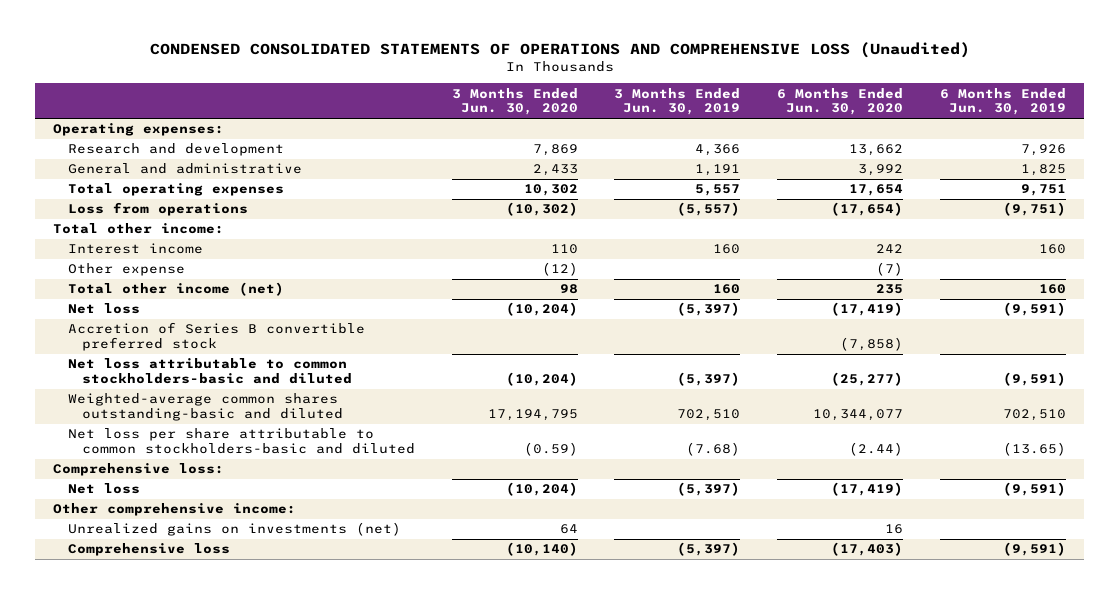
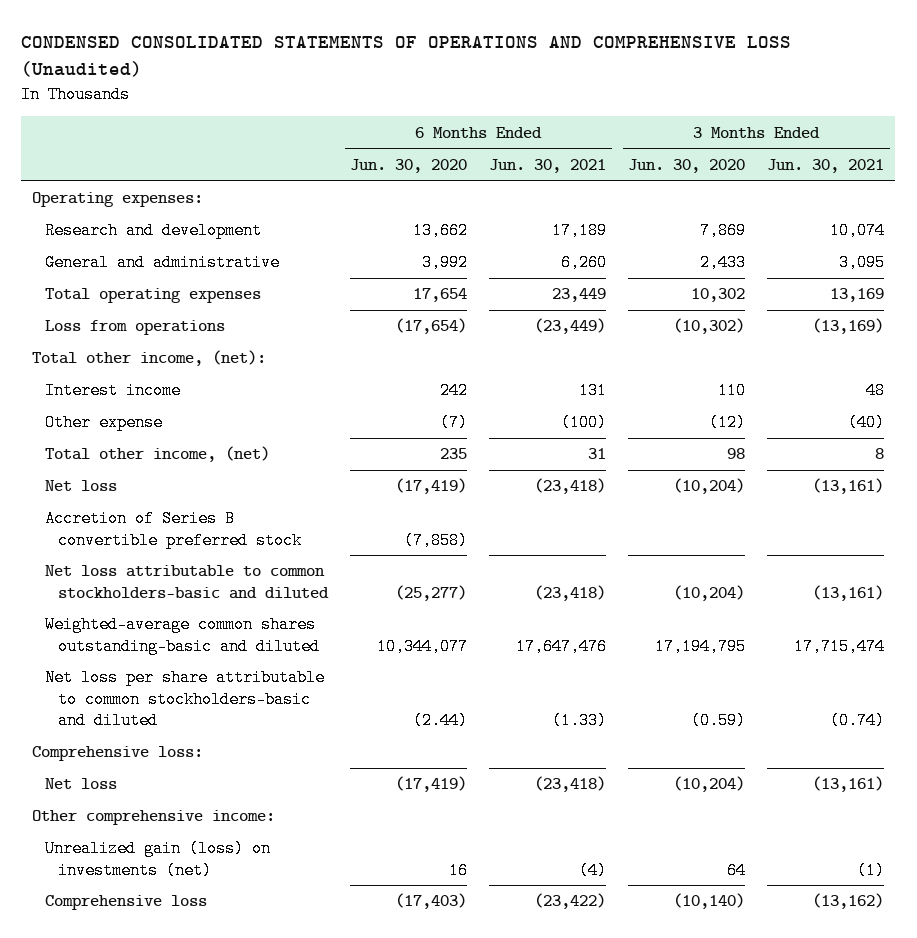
- | 3 Months Ended Jun. 30, 2020 | 3 Months Ended Jun. 30, 2019 | 6 Months Ended Jun. 30, 2020 | 6 Months Ended Jun. 30, 2019
+ | 6 Months Ended Jun. 30, 2020 | 6 Months Ended Jun. 30, 2021 | 3 Months Ended Jun. 30, 2020 | 3 Months Ended Jun. 30, 2021
- Total other income:
+ Total other income, (net):
- Total other income (net) | 98 | 160 | 235 | 160
+ Total other income, (net) | 235 | 31 | 98 | 8
- Unrealized gains on investments (net) | 64 | | 16 |
+ Unrealized gain (loss) on investments (net) | 16 | (4) | 64 | (1)

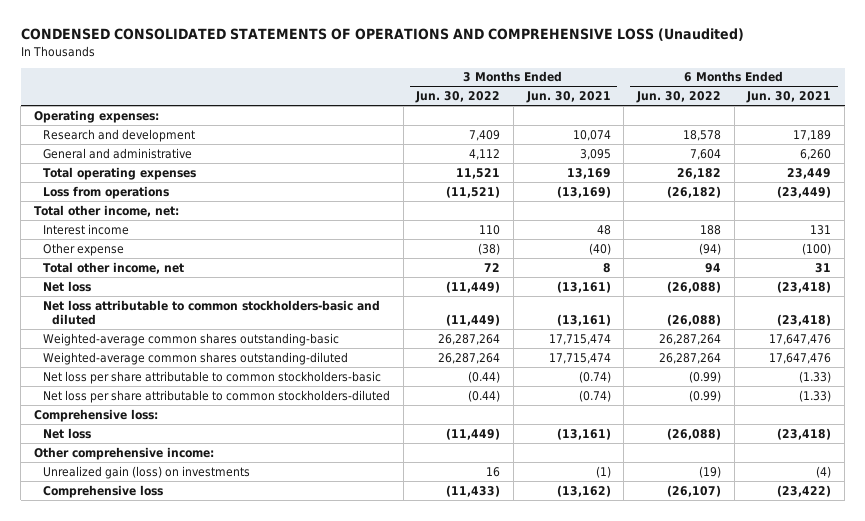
- | 6 Months Ended Jun. 30, 2020 | 6 Months Ended Jun. 30, 2021 | 3 Months Ended Jun. 30, 2020 | 3 Months Ended Jun. 30, 2021
+ | 3 Months Ended Jun. 30, 2022 | 3 Months Ended Jun. 30, 2021 | 6 Months Ended Jun. 30, 2022 | 6 Months Ended Jun. 30, 2021
- Total other income, (net):
+ Total other income, net:
- Total other income, (net) | 235 | 31 | 98 | 8
+ Total other income, net | 72 | 8 | 94 | 31
- Accretion of Series B convertible preferred stock | (7,858) | | |
- Weighted-average common shares outstanding-basic and diluted | 10,344,077 | 17,647,476 | 17,194,795 | 17,715,474
- Net loss per share attributable to common stockholders-basic and diluted | (2.44) | (1.33) | (0.59) | (0.74)
+ Weighted-average common shares outstanding-basic | 26,287,264 | 17,715,474 | 26,287,264 | 17,647,476
+ Weighted-average common shares outstanding-diluted | 26,287,264 | 17,715,474 | 26,287,264 | 17,647,476
+ Net loss per share attributable to common stockholders-basic | (0.44) | (0.74) | (0.99) | (1.33)
+ Net loss per share attributable to common stockholders-diluted | (0.44) | (0.74) | (0.99) | (1.33)
- Unrealized gain (loss) on investments (net) | 16 | (4) | 64 | (1)
+ Unrealized gain (loss) on investments | 16 | (1) | (19) | (4)

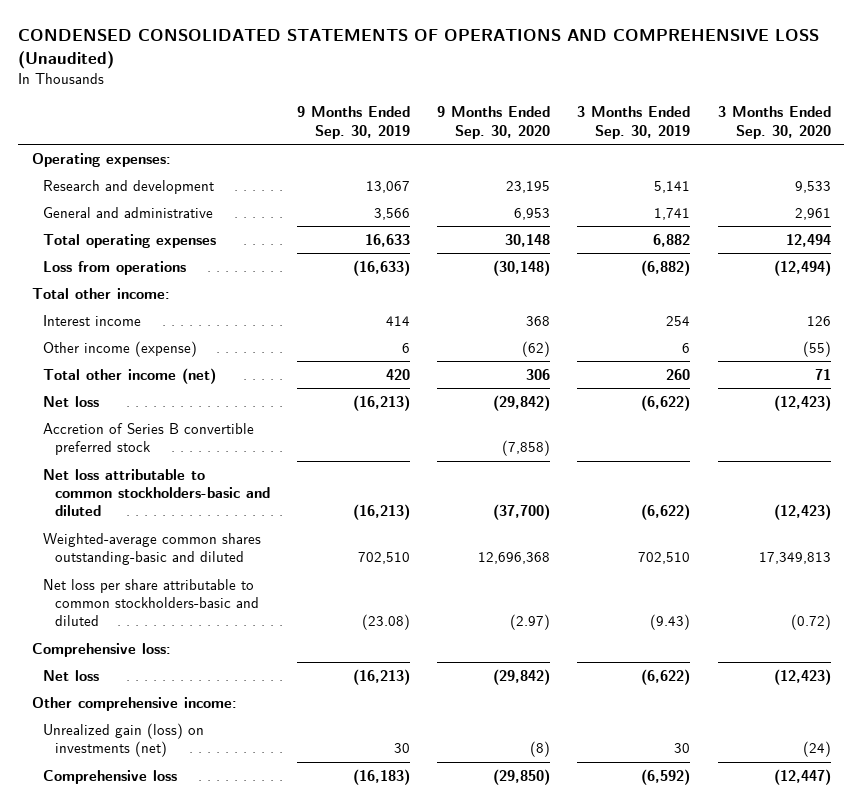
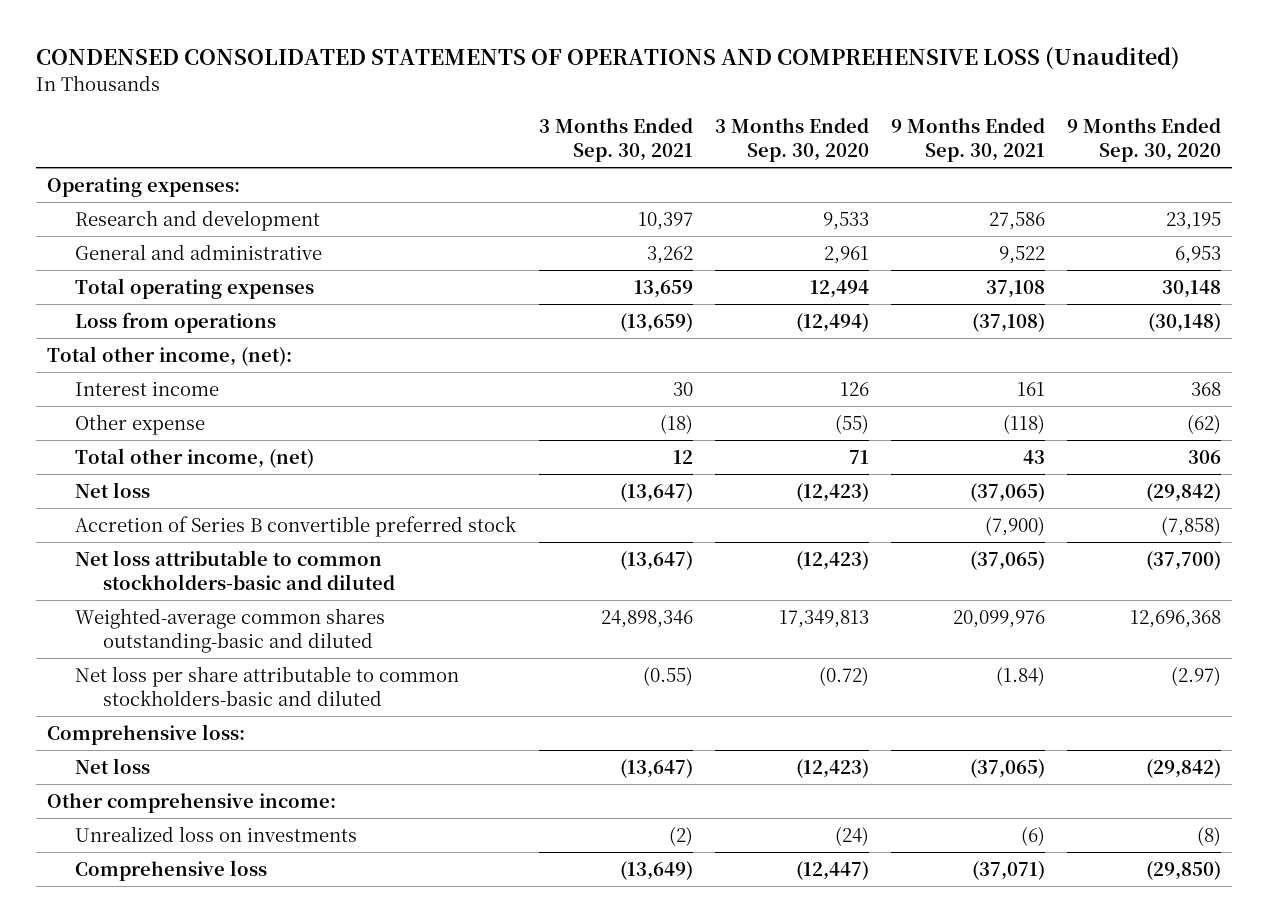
- | 9 Months Ended Sep. 30, 2019 | 9 Months Ended Sep. 30, 2020 | 3 Months Ended Sep. 30, 2019 | 3 Months Ended Sep. 30, 2020
+ | 3 Months Ended Sep. 30, 2021 | 3 Months Ended Sep. 30, 2020 | 9 Months Ended Sep. 30, 2021 | 9 Months Ended Sep. 30, 2020
- Total other income:
+ Total other income, (net):
- Other income (expense) | 6 | (62) | 6 | (55)
- Total other income (net) | 420 | 306 | 260 | 71
+ Other expense | (18) | (55) | (118) | (62)
+ Total other income, (net) | 12 | 71 | 43 | 306
- Unrealized gain (loss) on investments (net) | 30 | (8) | 30 | (24)
+ Unrealized loss on investments | (2) | (24) | (6) | (8)

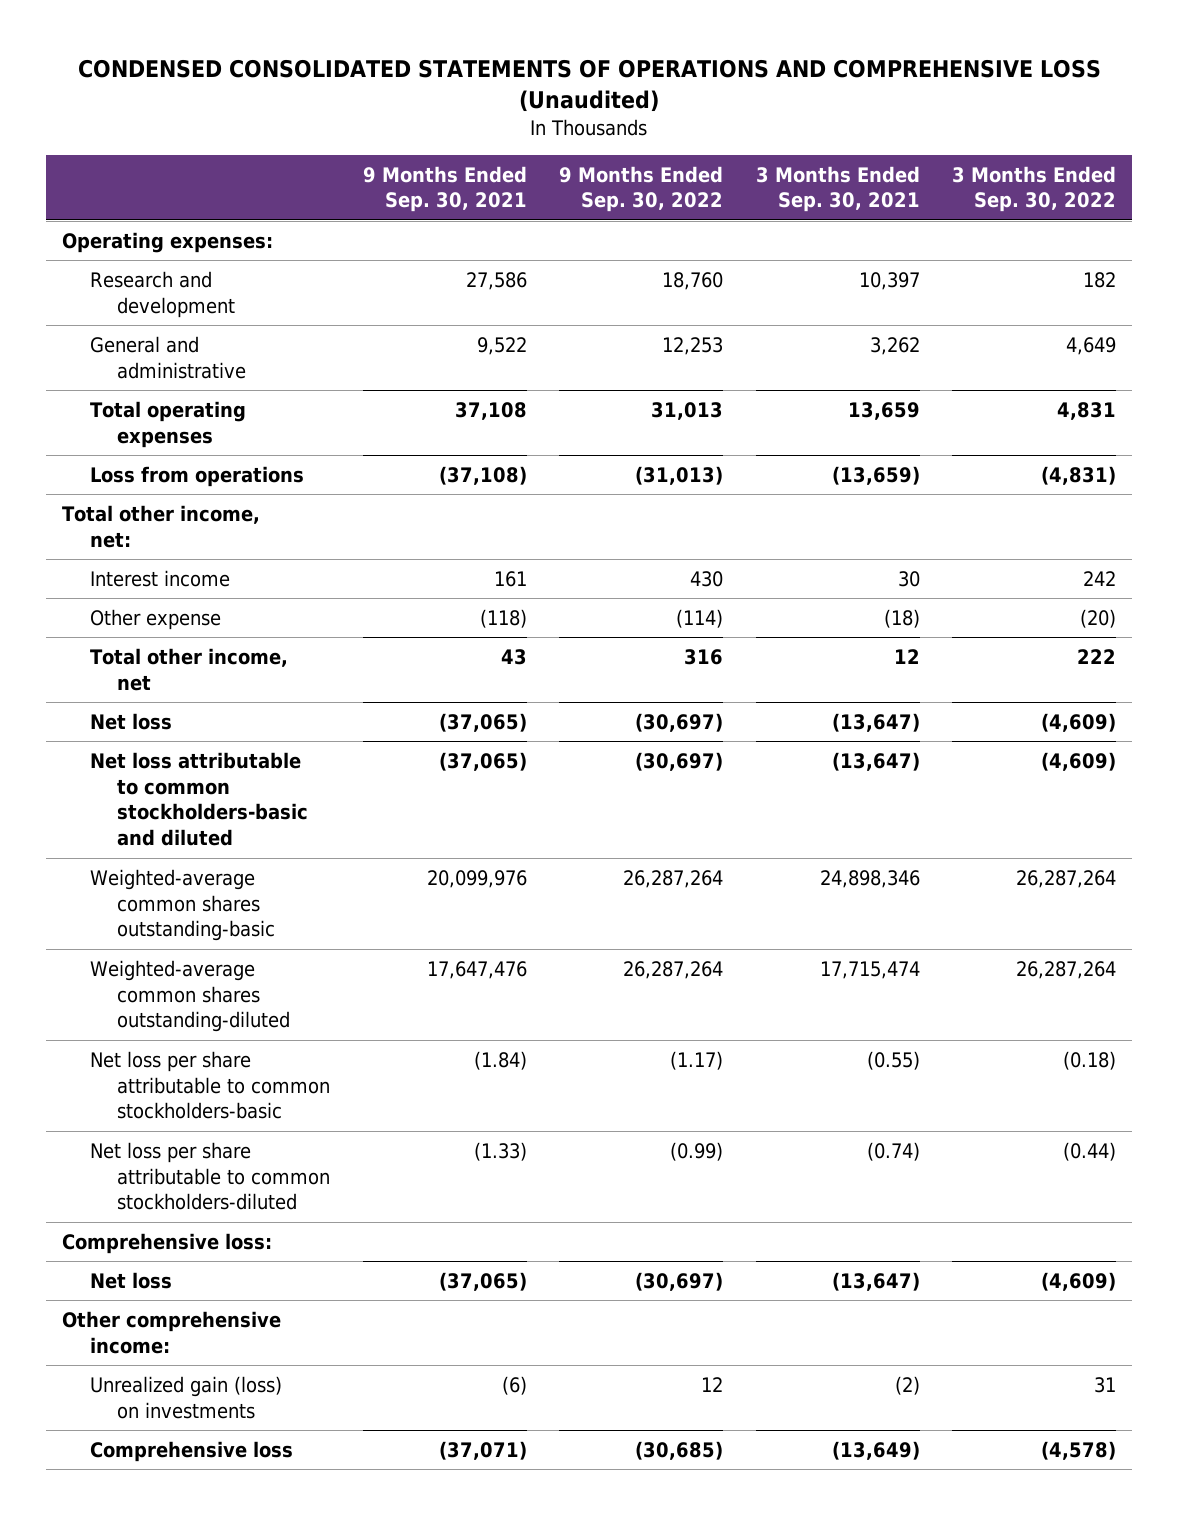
- | 3 Months Ended Sep. 30, 2021 | 3 Months Ended Sep. 30, 2020 | 9 Months Ended Sep. 30, 2021 | 9 Months Ended Sep. 30, 2020
+ | 9 Months Ended Sep. 30, 2021 | 9 Months Ended Sep. 30, 2022 | 3 Months Ended Sep. 30, 2021 | 3 Months Ended Sep. 30, 2022
- Total other income, (net):
+ Total other income, net:
- Total other income, (net) | 12 | 71 | 43 | 306
+ Total other income, net | 43 | 316 | 12 | 222
- Accretion of Series B convertible preferred stock | | | (7,900) | (7,858)
- Weighted-average common shares outstanding-basic and diluted | 24,898,346 | 17,349,813 | 20,099,976 | 12,696,368
- Net loss per share attributable to common stockholders-basic and diluted | (0.55) | (0.72) | (1.84) | (2.97)
+ Weighted-average common shares outstanding-basic | 20,099,976 | 26,287,264 | 24,898,346 | 26,287,264
+ Weighted-average common shares outstanding-diluted | 17,647,476 | 26,287,264 | 17,715,474 | 26,287,264
+ Net loss per share attributable to common stockholders-basic | (1.84) | (1.17) | (0.55) | (0.18)
+ Net loss per share attributable to common stockholders-diluted | (1.33) | (0.99) | (0.74) | (0.44)
- Unrealized loss on investments | (2) | (24) | (6) | (8)
+ Unrealized gain (loss) on investments | (6) | 12 | (2) | 31

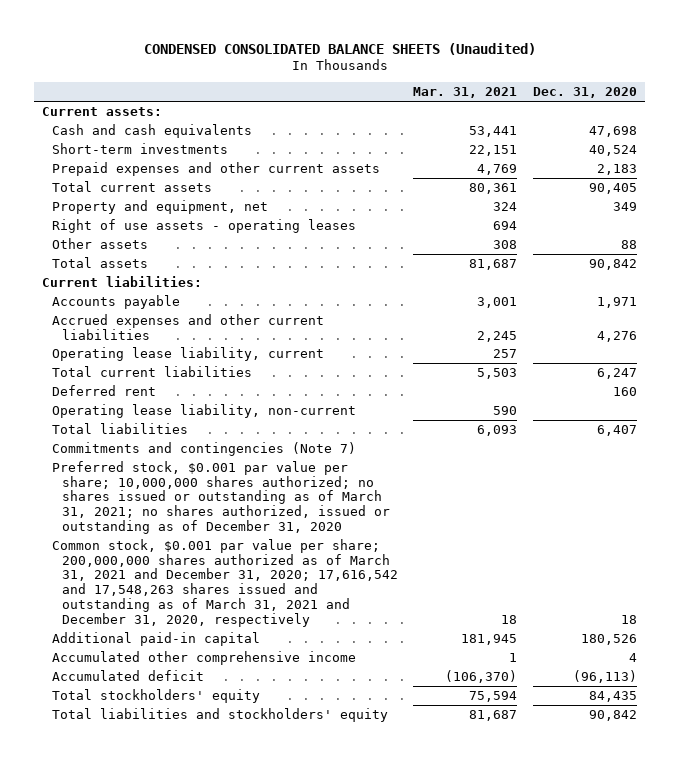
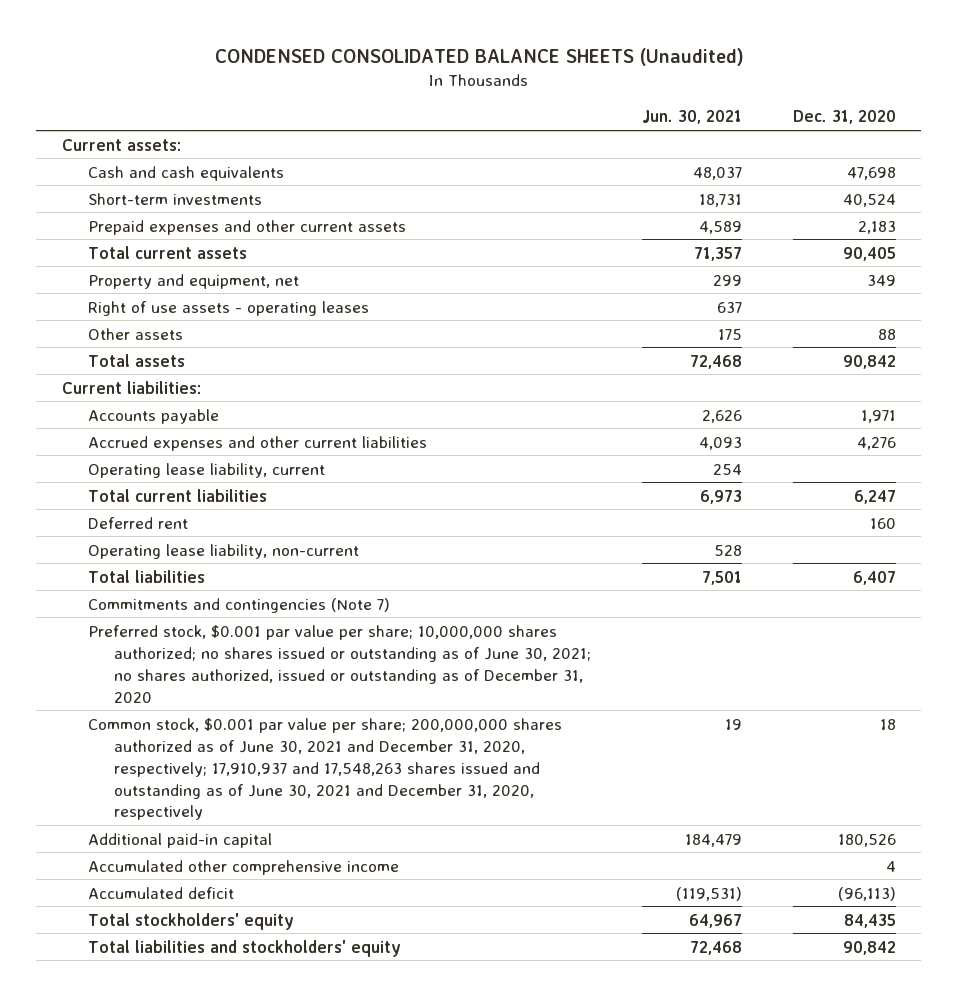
- | Mar. 31, 2021 | Dec. 31, 2020
+ | Jun. 30, 2021 | Dec. 31, 2020
- Preferred stock, $0.001 par value per share; 10,000,000 shares authorized; no shares issued or outstanding as of March 31, 2021; no shares authorized, issued or outstanding as of December 31, 2020
- Common stock, $0.001 par value per share; 200,000,000 shares authorized as of March 31, 2021 and December 31, 2020; 17,616,542 and 17,548,263 shares issued and outstanding as of March 31, 2021 and December 31, 2020, respectively | 18 | 18
+ Preferred stock, $0.001 par value per share; 10,000,000 shares authorized; no shares issued or outstanding as of June 30, 2021; no shares authorized, issued or outstanding as of December 31, 2020
+ Common stock, $0.001 par value per share; 200,000,000 shares authorized as of June 30, 2021 and December 31, 2020, respectively; 17,910,937 and 17,548,263 shares issued and outstanding as of June 30, 2021 and December 31, 2020, respectively | 19 | 18

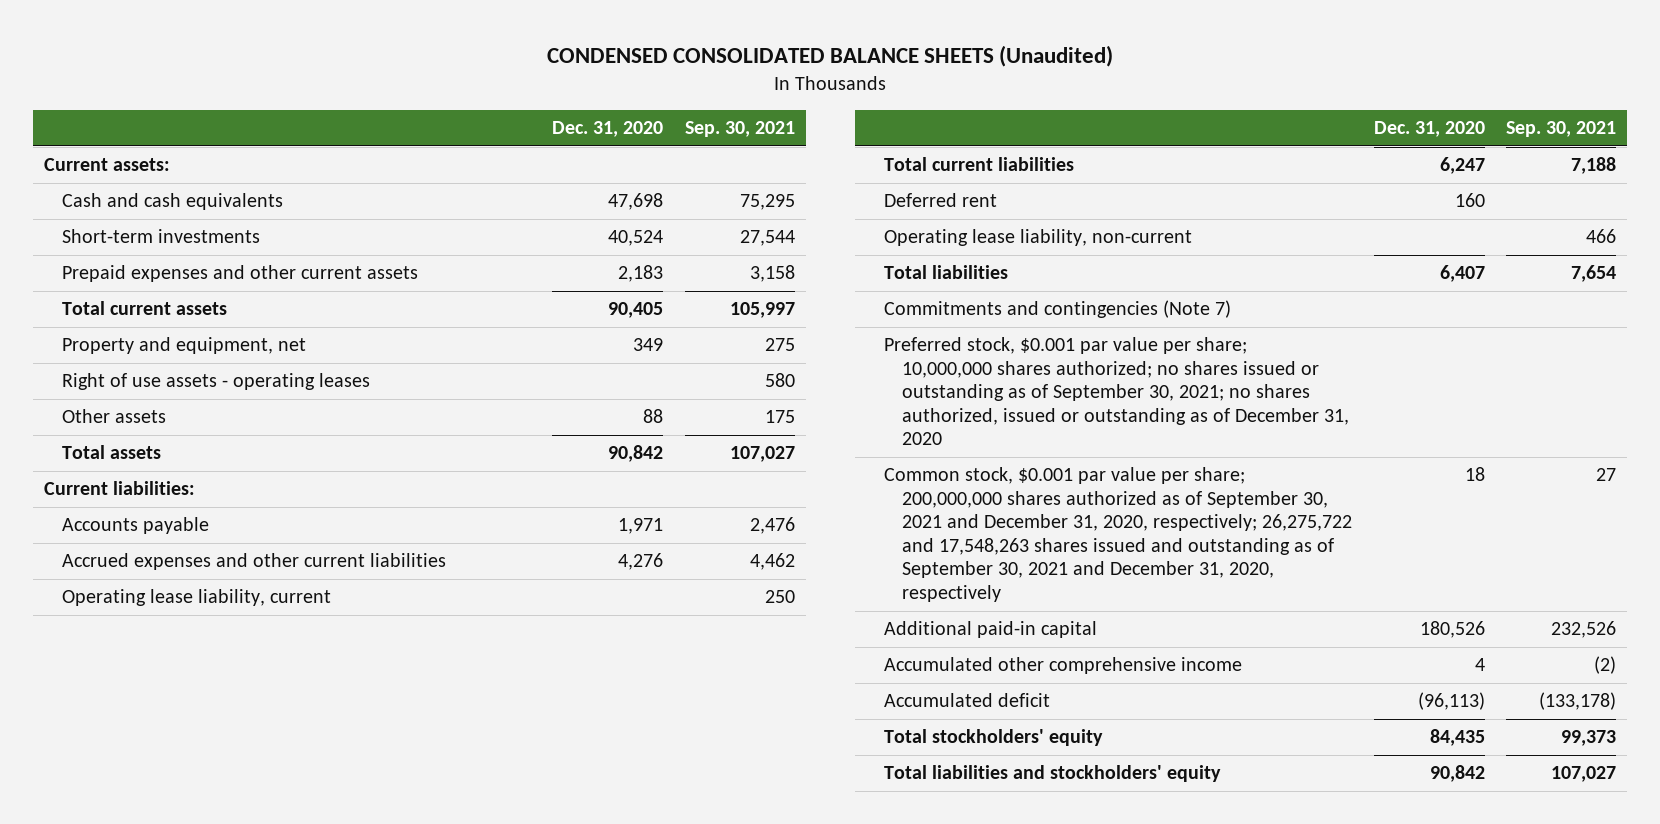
- | Jun. 30, 2021 | Dec. 31, 2020
+ | Dec. 31, 2020 | Sep. 30, 2021
- Preferred stock, $0.001 par value per share; 10,000,000 shares authorized; no shares issued or outstanding as of June 30, 2021; no shares authorized, issued or outstanding as of December 31, 2020
- Common stock, $0.001 par value per share; 200,000,000 shares authorized as of June 30, 2021 and December 31, 2020, respectively; 17,910,937 and 17,548,263 shares issued and outstanding as of June 30, 2021 and December 31, 2020, respectively | 19 | 18
+ Preferred stock, $0.001 par value per share; 10,000,000 shares authorized; no shares issued or outstanding as of September 30, 2021; no shares authorized, issued or outstanding as of December 31, 2020
+ Common stock, $0.001 par value per share; 200,000,000 shares authorized as of September 30, 2021 and December 31, 2020, respectively; 26,275,722 and 17,548,263 shares issued and outstanding as of September 30, 2021 and December 31, 2020, respectively | 18 | 27

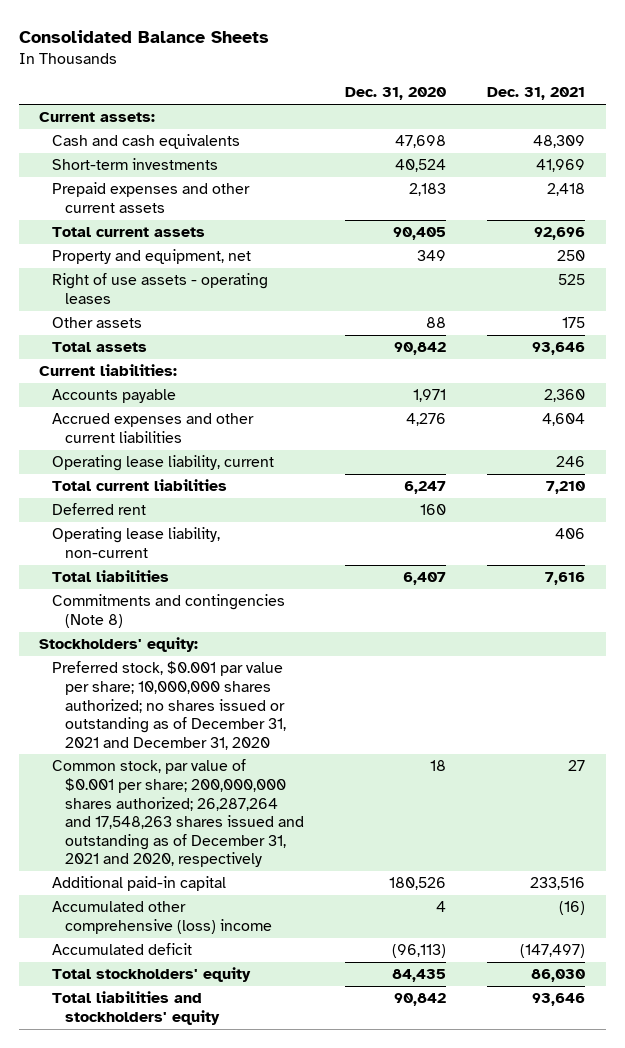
- CONDENSED CONSOLIDATED BALANCE SHEETS (Unaudited)
+ Consolidated Balance Sheets
- | Dec. 31, 2020 | Sep. 30, 2021
+ | Dec. 31, 2020 | Dec. 31, 2021
- Commitments and contingencies (Note 7)
- Preferred stock, $0.001 par value per share; 10,000,000 shares authorized; no shares issued or outstanding as of September 30, 2021; no shares authorized, issued or outstanding as of December 31, 2020
- Common stock, $0.001 par value per share; 200,000,000 shares authorized as of September 30, 2021 and December 31, 2020, respectively; 26,275,722 and 17,548,263 shares issued and outstanding as of September 30, 2021 and December 31, 2020, respectively | 18 | 27
+ Commitments and contingencies (Note 8)
+ Stockholders' equity:
+ Preferred stock, $0.001 par value per share; 10,000,000 shares authorized; no shares issued or outstanding as of December 31, 2021 and December 31, 2020
+ Common stock, par value of $0.001 per share; 200,000,000 shares authorized; 26,287,264 and 17,548,263 shares issued and outstanding as of December 31, 2021 and 2020, respectively | 18 | 27
- Accumulated other comprehensive income | 4 | (2)
+ Accumulated other comprehensive (loss) income | 4 | (16)

